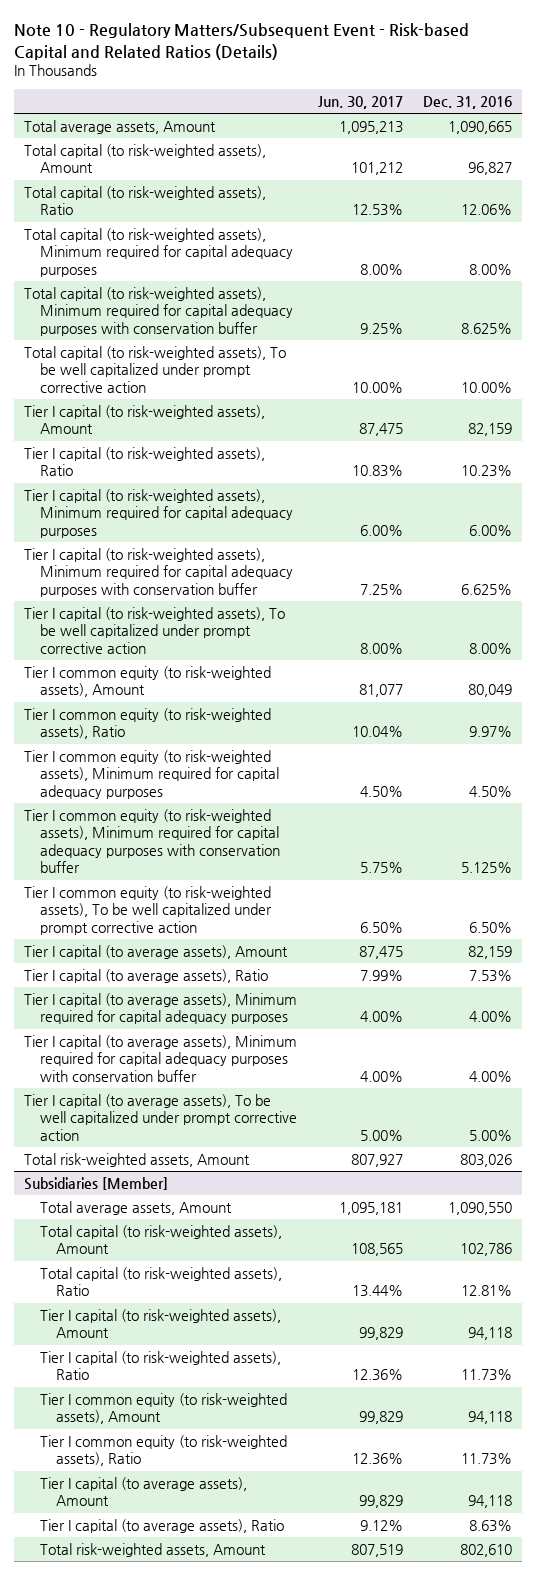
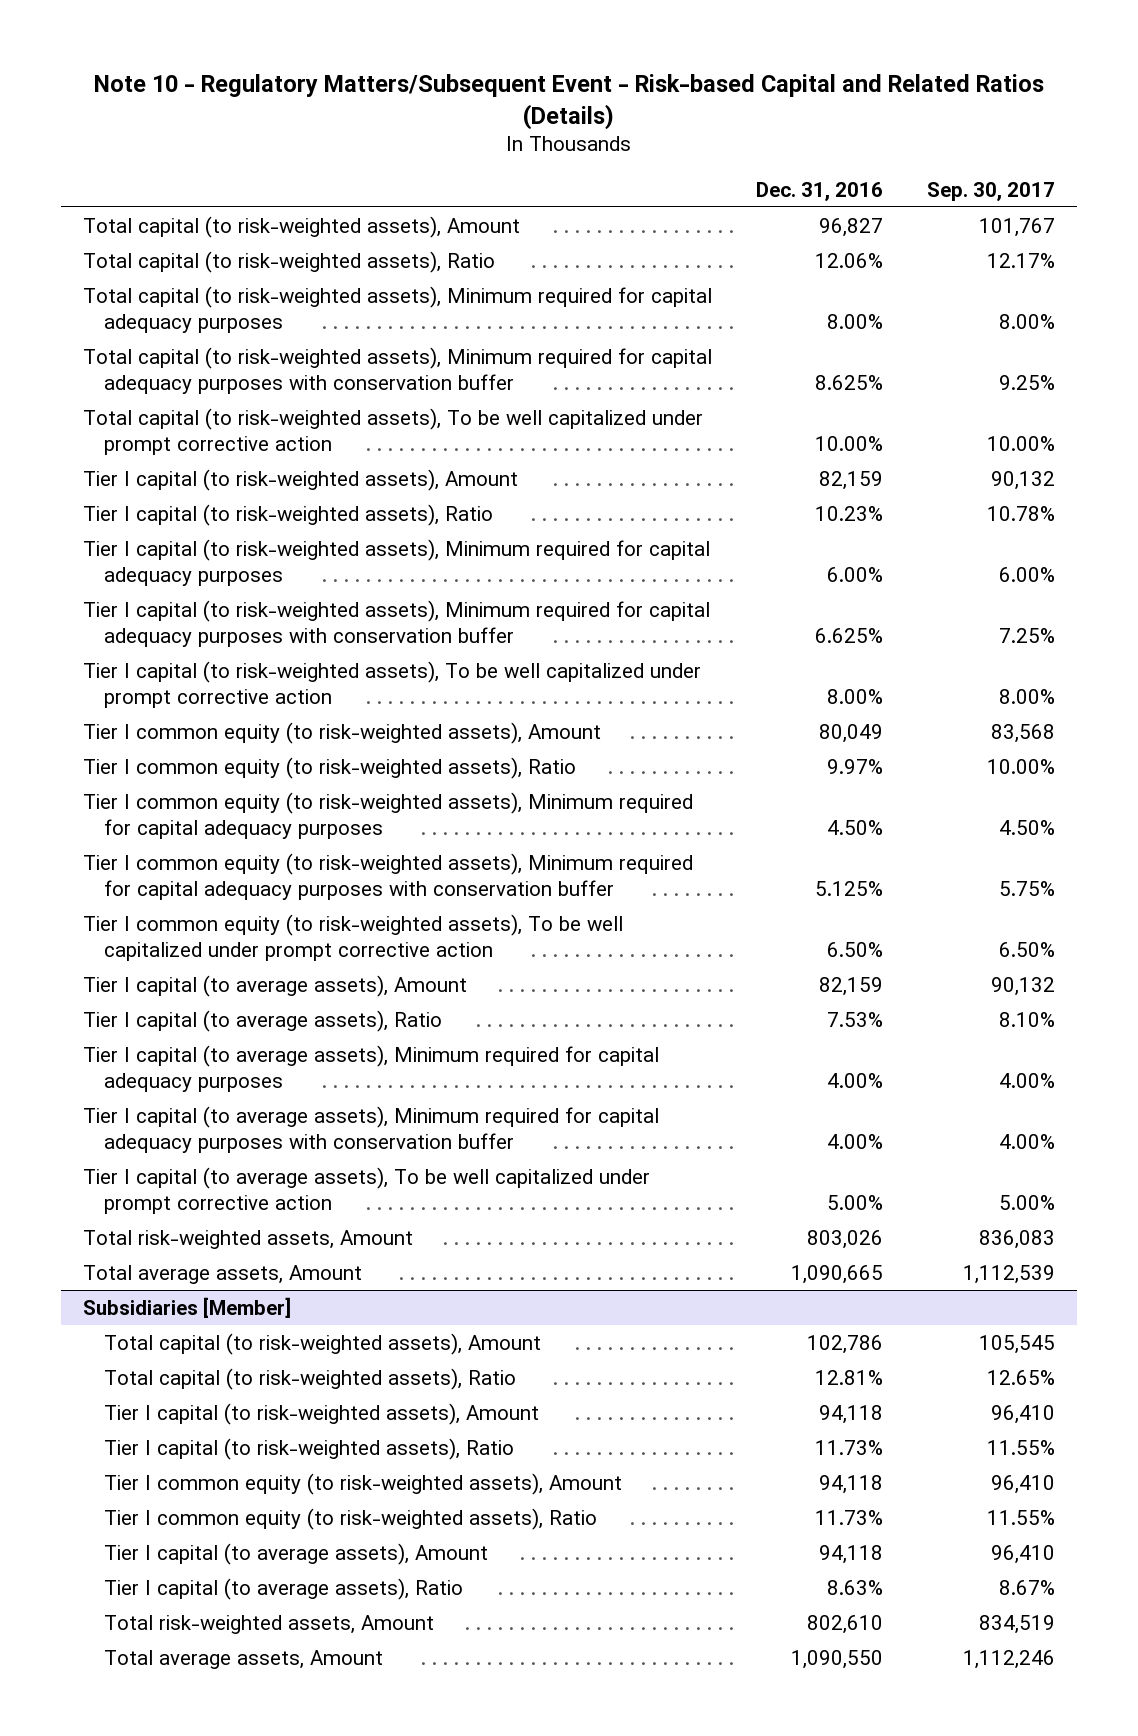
- | Jun. 30, 2017 | Dec. 31, 2016
+ | Dec. 31, 2016 | Sep. 30, 2017
moved down: Total average assets, Amount | 1,090,665 | 1,112,539
@ Subsidiaries [Member]
moved down: Total average assets, Amount | 1,090,550 | 1,112,246

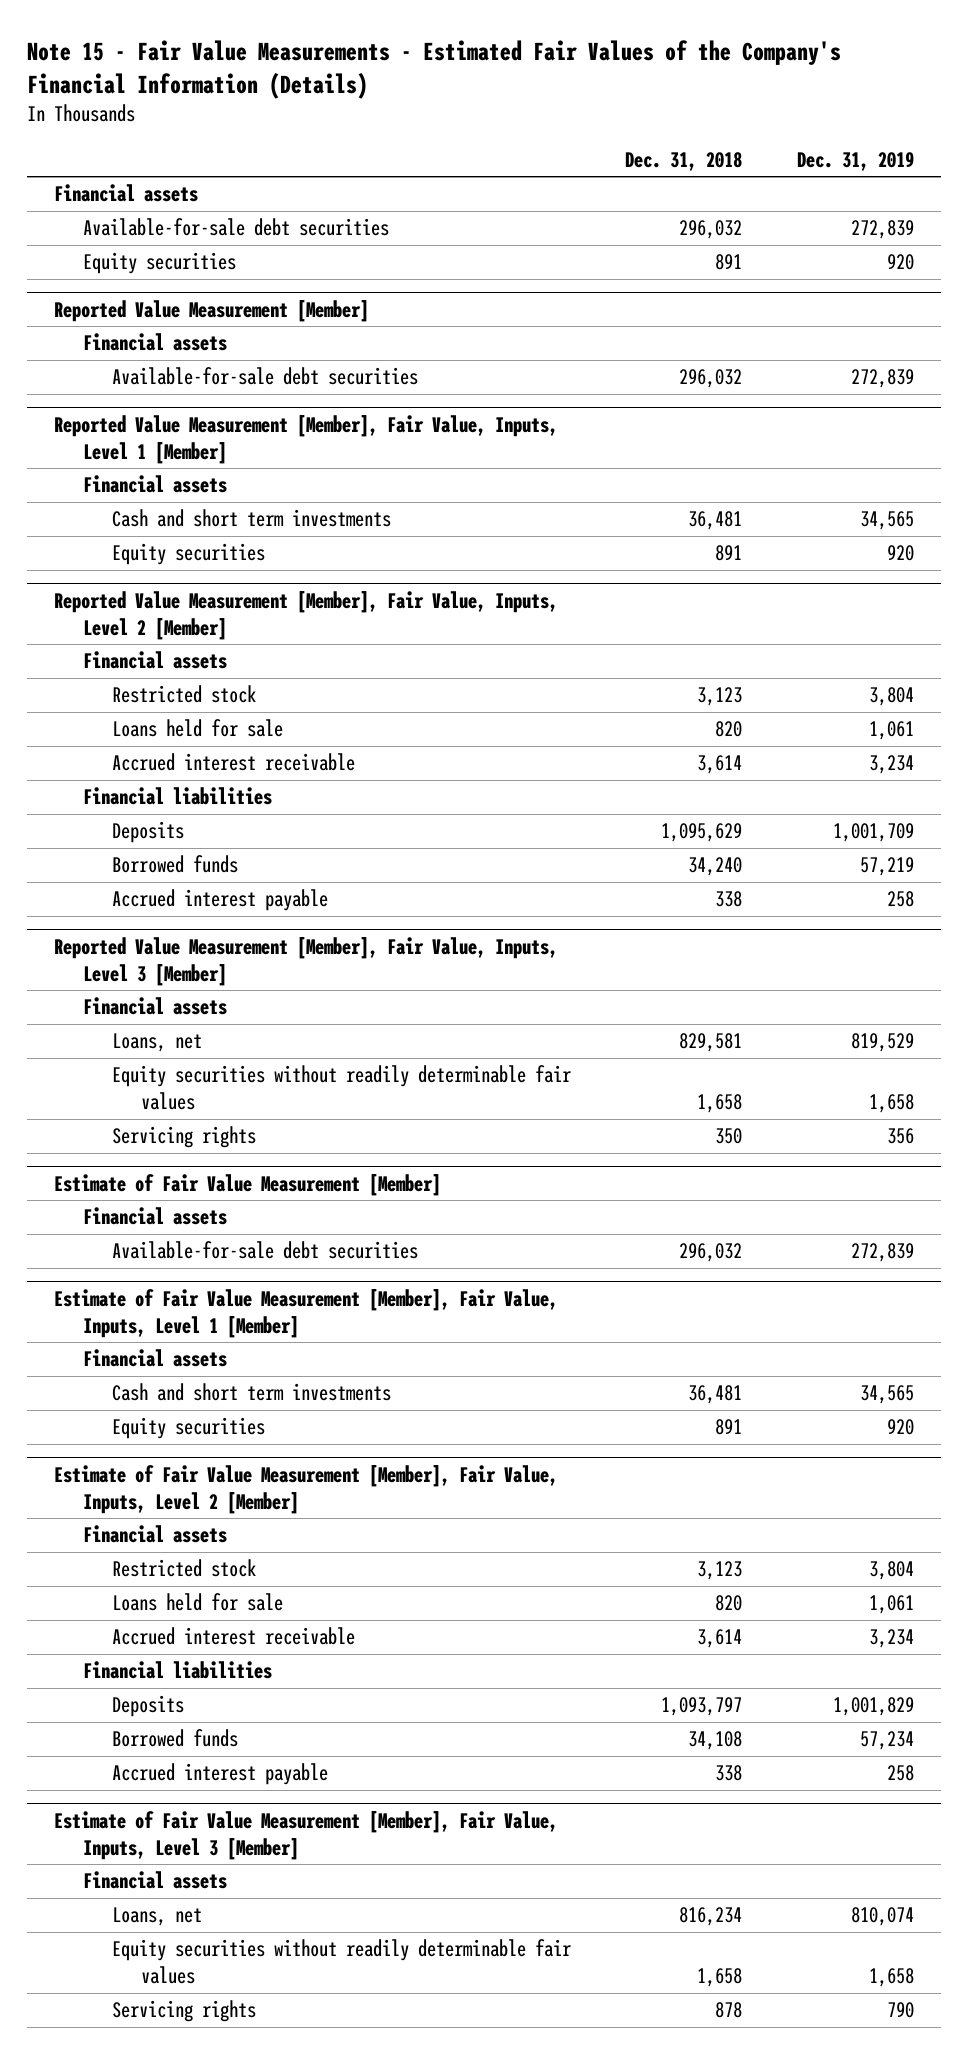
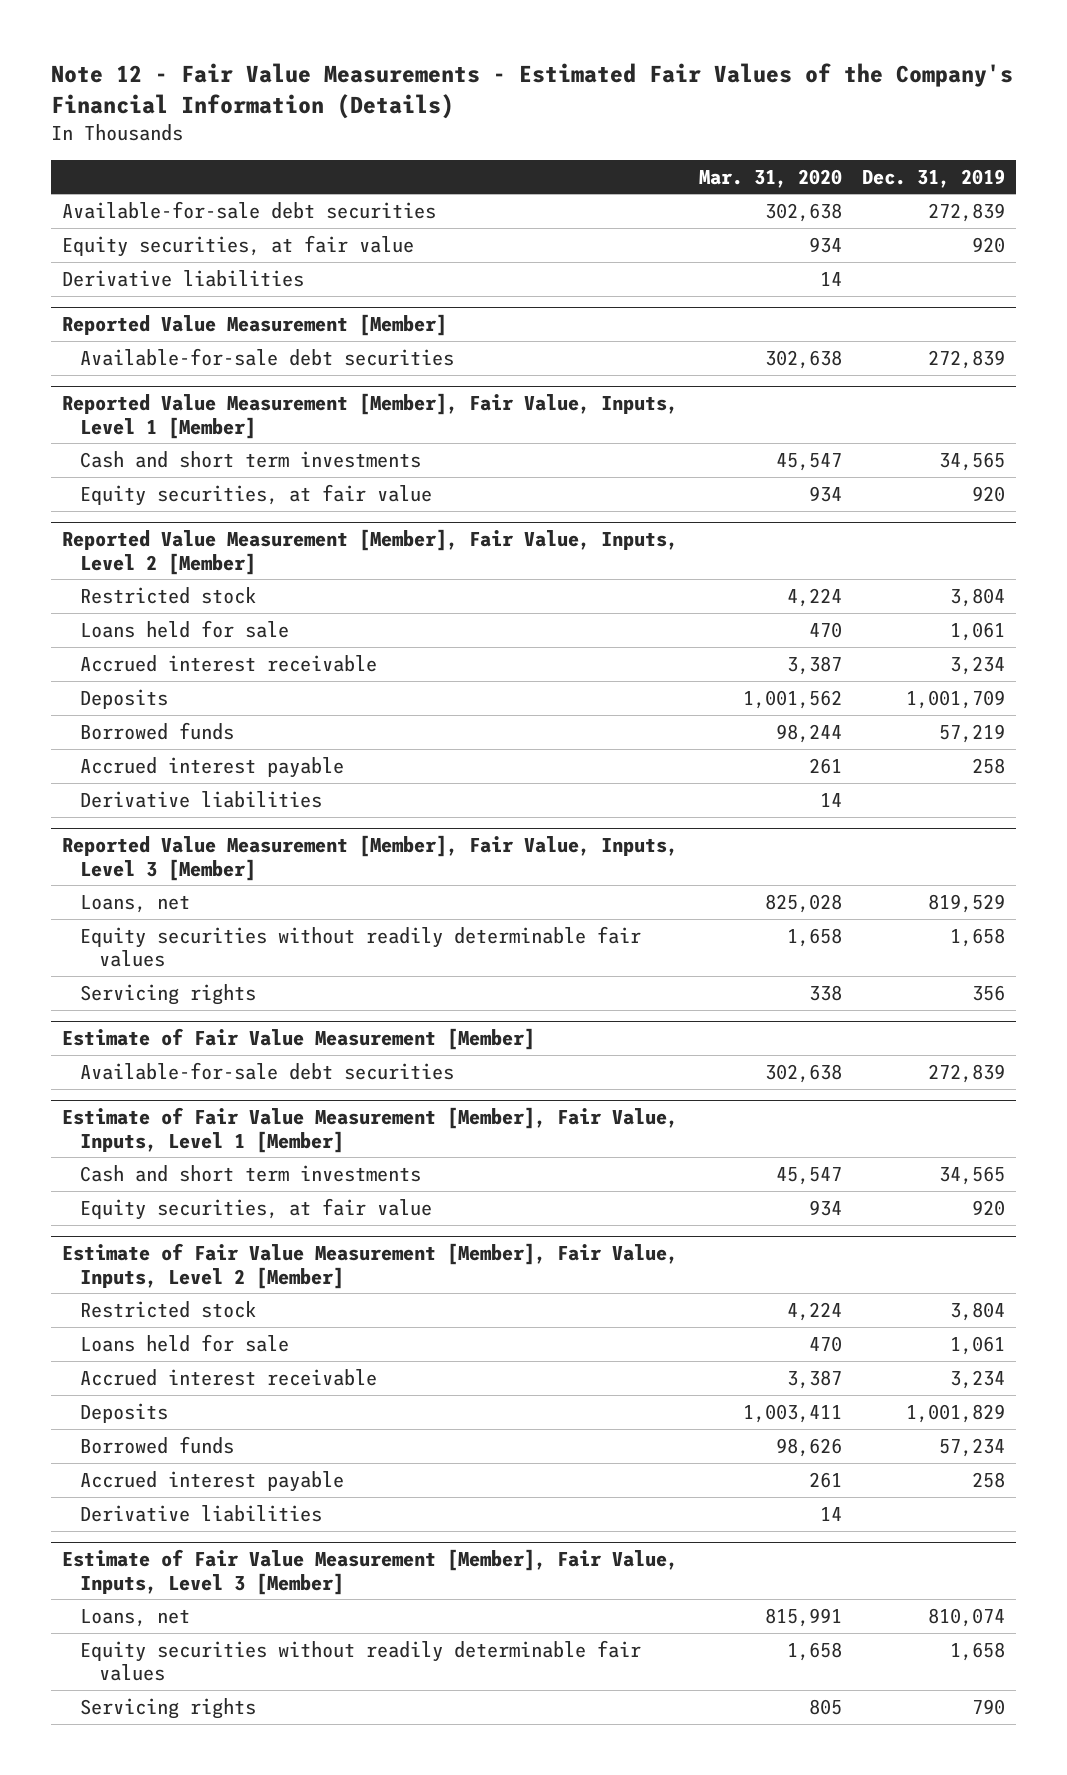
- Note 15 - Fair Value Measurements - Estimated Fair Values of the Company's Financial Information (Details)
+ Note 12 - Fair Value Measurements - Estimated Fair Values of the Company's Financial Information (Details)
- | Dec. 31, 2018 | Dec. 31, 2019
+ | Mar. 31, 2020 | Dec. 31, 2019
- Financial assets
- Equity securities | 891 | 920
+ Equity securities, at fair value | 934 | 920
+ Derivative liabilities | 14 |
@ Reported Value Measurement [Member]
- Financial assets
@ Reported Value Measurement [Member], Fair Value, Inputs, Level 1 [Member]
- Financial assets
- Equity securities | 891 | 920
+ Equity securities, at fair value | 934 | 920
@ Reported Value Measurement [Member], Fair Value, Inputs, Level 2 [Member]
- Financial assets
- Financial liabilities
+ Derivative liabilities | 14 |
@ Reported Value Measurement [Member], Fair Value, Inputs, Level 3 [Member]
- Financial assets
@ Estimate of Fair Value Measurement [Member]
- Financial assets
@ Estimate of Fair Value Measurement [Member], Fair Value, Inputs, Level 1 [Member]
- Financial assets
- Equity securities | 891 | 920
+ Equity securities, at fair value | 934 | 920
@ Estimate of Fair Value Measurement [Member], Fair Value, Inputs, Level 2 [Member]
- Financial assets
- Financial liabilities
+ Derivative liabilities | 14 |
@ Estimate of Fair Value Measurement [Member], Fair Value, Inputs, Level 3 [Member]
- Financial assets

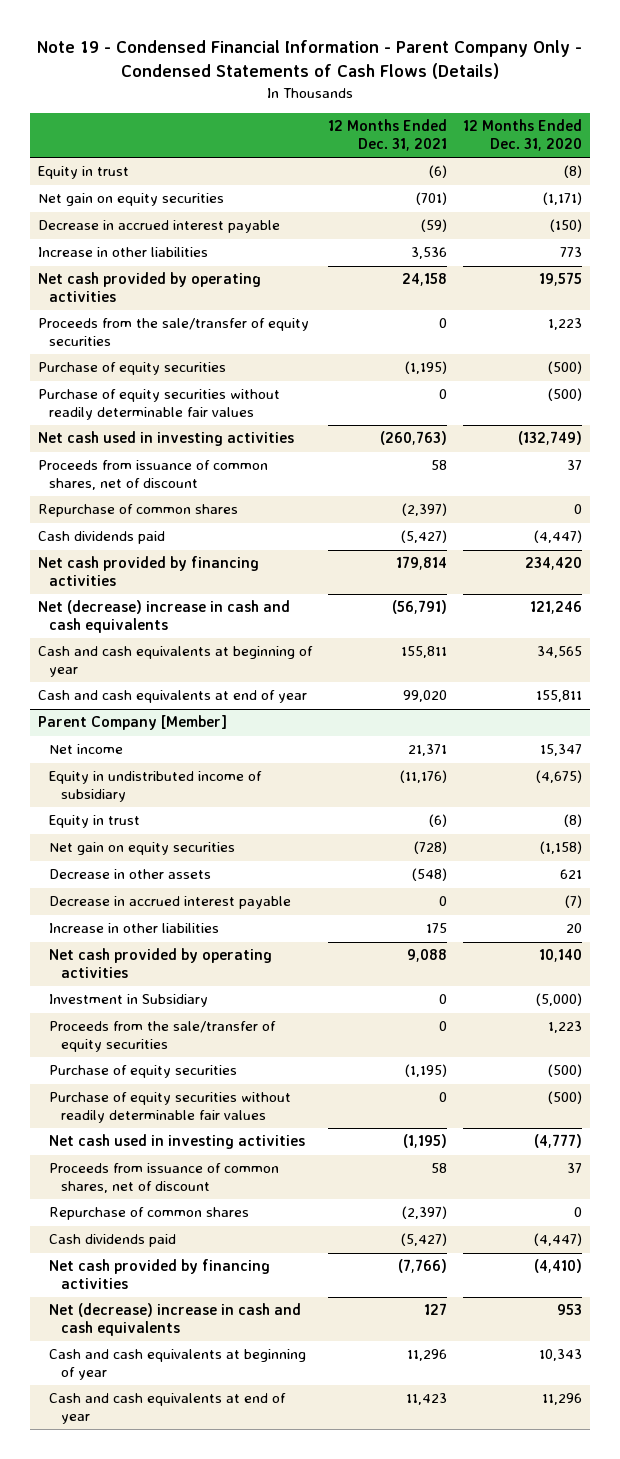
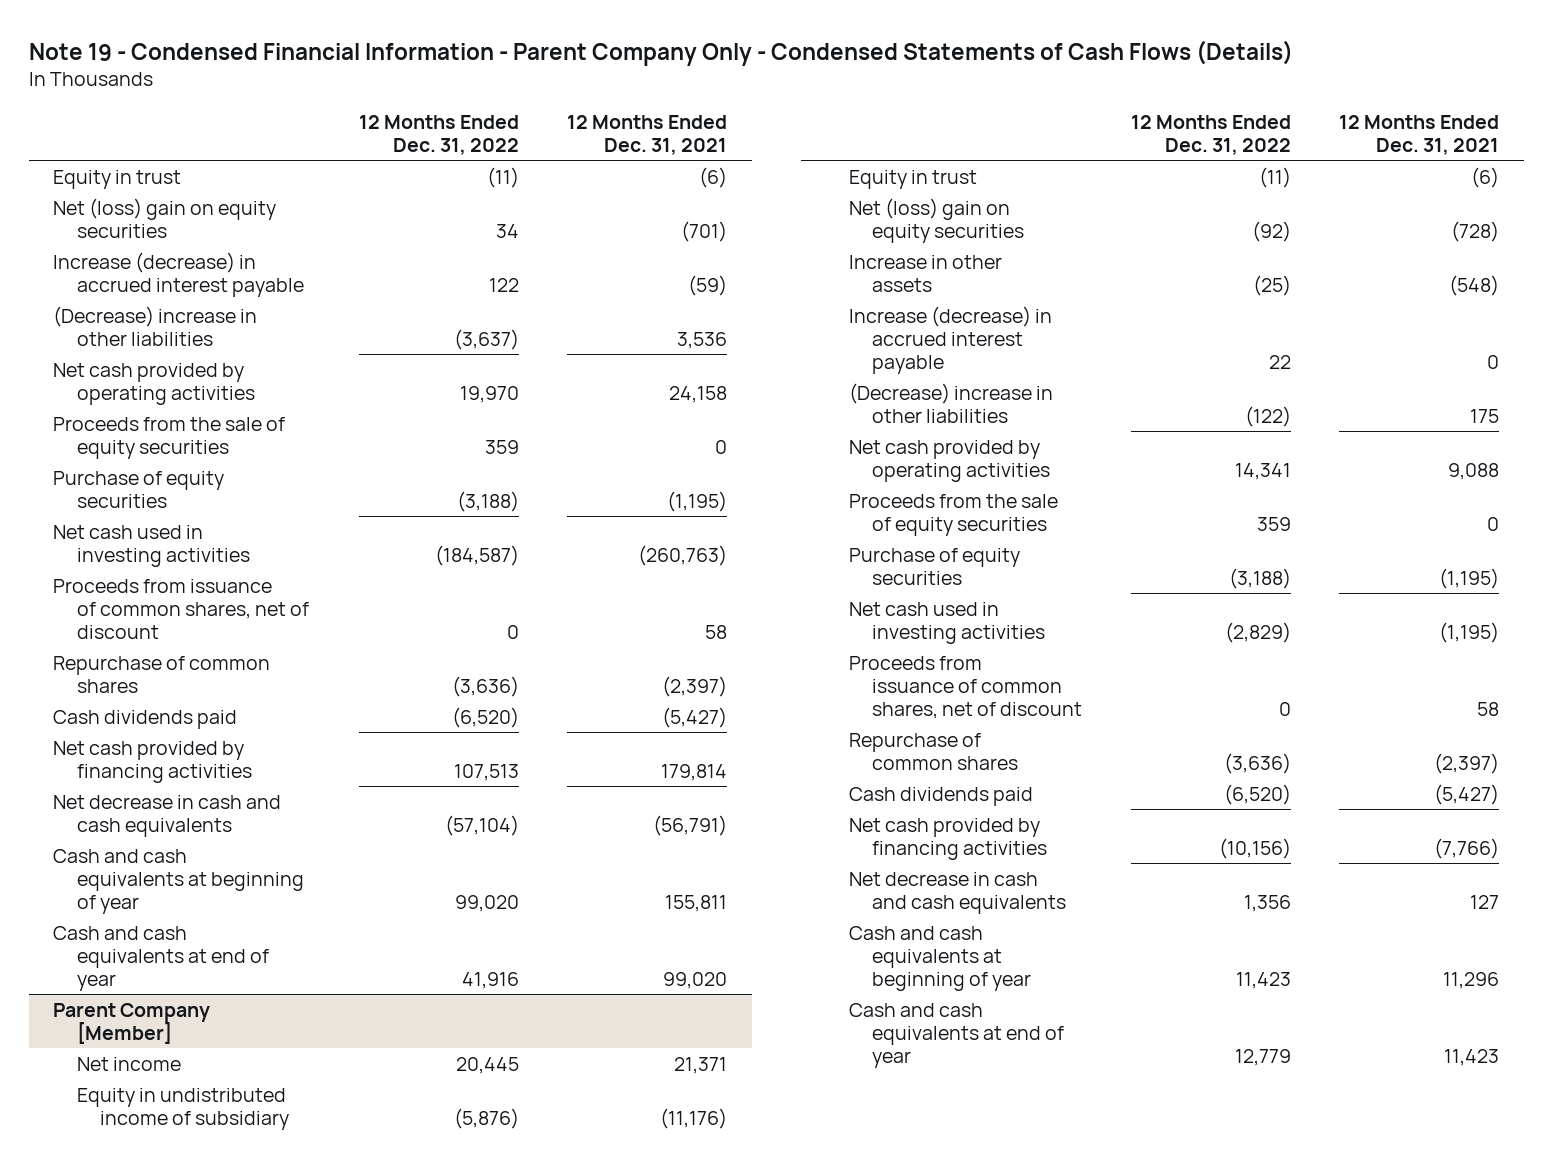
- | 12 Months Ended Dec. 31, 2021 | 12 Months Ended Dec. 31, 2020
+ | 12 Months Ended Dec. 31, 2022 | 12 Months Ended Dec. 31, 2021
- Net gain on equity securities | (701) | (1,171)
- Decrease in accrued interest payable | (59) | (150)
- Increase in other liabilities | 3,536 | 773
+ Net (loss) gain on equity securities | 34 | (701)
+ Increase (decrease) in accrued interest payable | 122 | (59)
+ (Decrease) increase in other liabilities | (3,637) | 3,536
- Proceeds from the sale/transfer of equity securities | 0 | 1,223
+ Proceeds from the sale of equity securities | 359 | 0
- Purchase of equity securities without readily determinable fair values | 0 | (500)
- Net (decrease) increase in cash and cash equivalents | (56,791) | 121,246
+ Net decrease in cash and cash equivalents | (57,104) | (56,791)
@ Parent Company [Member]
- Net gain on equity securities | (728) | (1,158)
- Decrease in other assets | (548) | 621
- Decrease in accrued interest payable | 0 | (7)
- Increase in other liabilities | 175 | 20
+ Net (loss) gain on equity securities | (92) | (728)
+ Increase in other assets | (25) | (548)
+ Increase (decrease) in accrued interest payable | 22 | 0
+ (Decrease) increase in other liabilities | (122) | 175
- Investment in Subsidiary | 0 | (5,000)
- Proceeds from the sale/transfer of equity securities | 0 | 1,223
+ Proceeds from the sale of equity securities | 359 | 0
- Purchase of equity securities without readily determinable fair values | 0 | (500)
- Net (decrease) increase in cash and cash equivalents | 127 | 953
+ Net decrease in cash and cash equivalents | 1,356 | 127

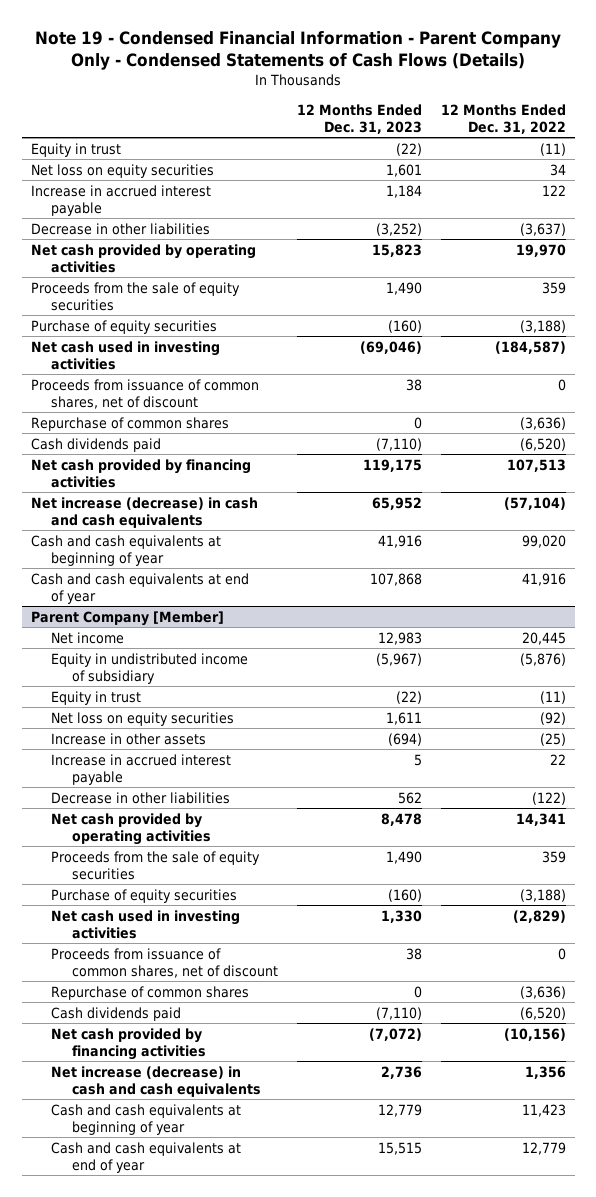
- | 12 Months Ended Dec. 31, 2022 | 12 Months Ended Dec. 31, 2021
+ | 12 Months Ended Dec. 31, 2023 | 12 Months Ended Dec. 31, 2022
- Net (loss) gain on equity securities | 34 | (701)
- Increase (decrease) in accrued interest payable | 122 | (59)
- (Decrease) increase in other liabilities | (3,637) | 3,536
+ Net loss on equity securities | 1,601 | 34
+ Increase in accrued interest payable | 1,184 | 122
+ Decrease in other liabilities | (3,252) | (3,637)
- Net decrease in cash and cash equivalents | (57,104) | (56,791)
+ Net increase (decrease) in cash and cash equivalents | 65,952 | (57,104)
@ Parent Company [Member]
- Net (loss) gain on equity securities | (92) | (728)
+ Net loss on equity securities | 1,611 | (92)
- Increase (decrease) in accrued interest payable | 22 | 0
- (Decrease) increase in other liabilities | (122) | 175
+ Increase in accrued interest payable | 5 | 22
+ Decrease in other liabilities | 562 | (122)
- Net decrease in cash and cash equivalents | 1,356 | 127
+ Net increase (decrease) in cash and cash equivalents | 2,736 | 1,356

